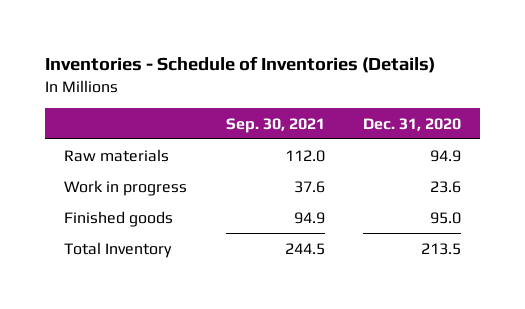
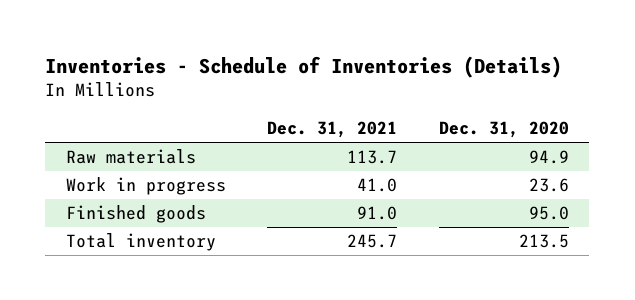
- | Sep. 30, 2021 | Dec. 31, 2020
+ | Dec. 31, 2021 | Dec. 31, 2020
- Total Inventory | 244.5 | 213.5
+ Total inventory | 245.7 | 213.5

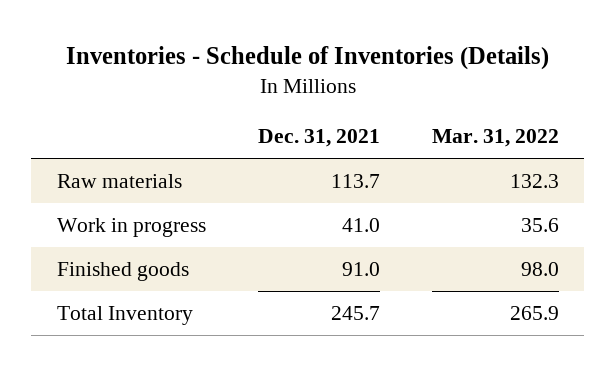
- | Dec. 31, 2021 | Dec. 31, 2020
+ | Dec. 31, 2021 | Mar. 31, 2022
- Total inventory | 245.7 | 213.5
+ Total Inventory | 245.7 | 265.9

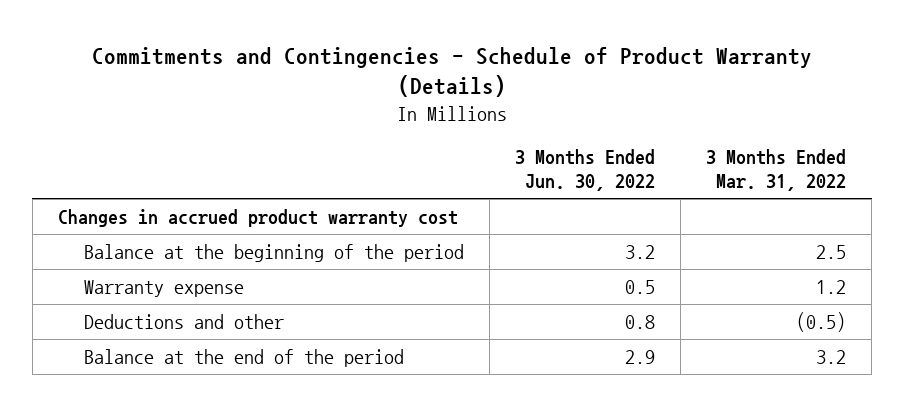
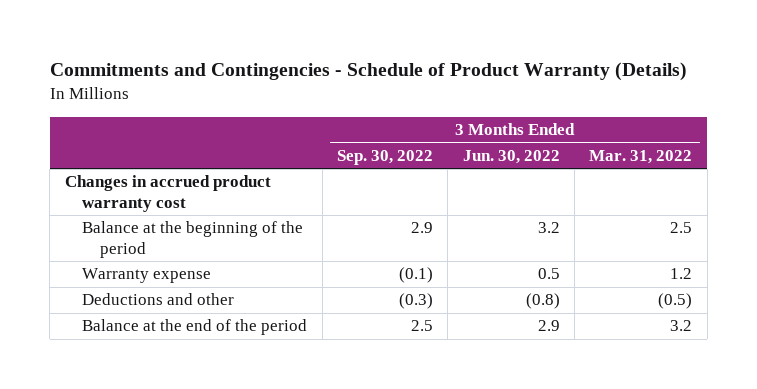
- | 3 Months Ended Jun. 30, 2022 | 3 Months Ended Mar. 31, 2022
+ | 3 Months Ended Sep. 30, 2022 | 3 Months Ended Jun. 30, 2022 | 3 Months Ended Mar. 31, 2022
- Deductions and other | 0.8 | (0.5)
+ Deductions and other | (0.3) | (0.8) | (0.5)

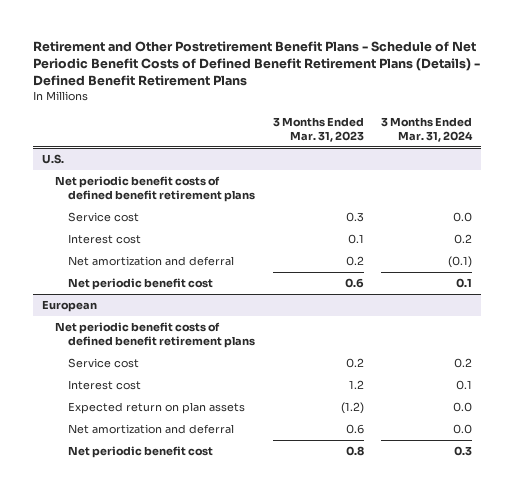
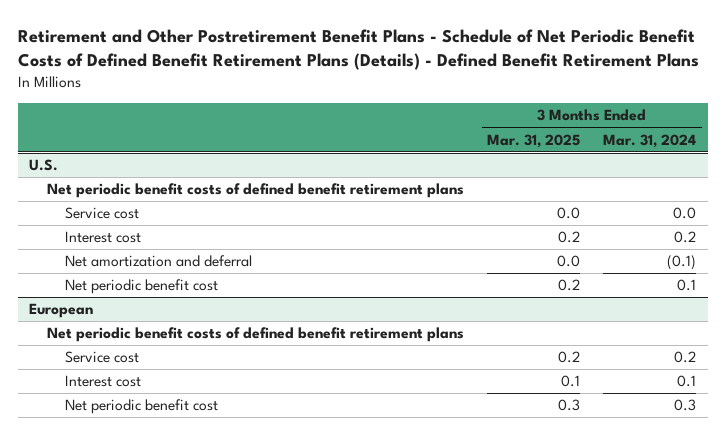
- | 3 Months Ended Mar. 31, 2023 | 3 Months Ended Mar. 31, 2024
+ | 3 Months Ended Mar. 31, 2025 | 3 Months Ended Mar. 31, 2024
@ European
- Expected return on plan assets | (1.2) | 0.0
- Net amortization and deferral | 0.6 | 0.0

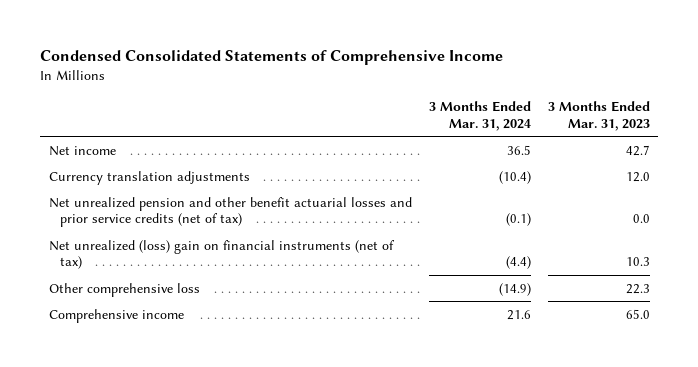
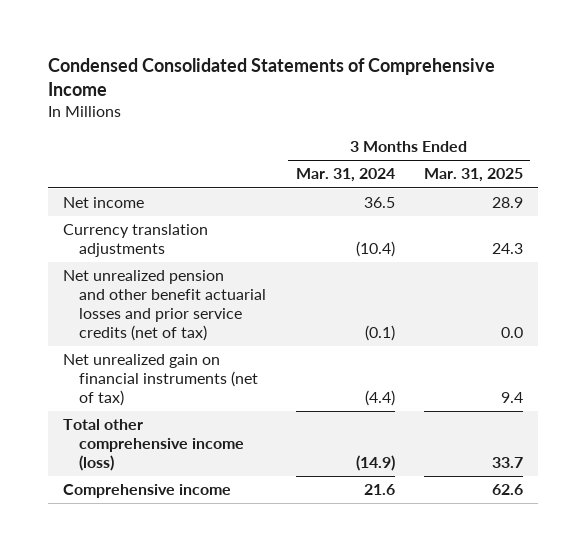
- | 3 Months Ended Mar. 31, 2024 | 3 Months Ended Mar. 31, 2023
+ | 3 Months Ended Mar. 31, 2024 | 3 Months Ended Mar. 31, 2025
- Net unrealized (loss) gain on financial instruments (net of tax) | (4.4) | 10.3
- Other comprehensive loss | (14.9) | 22.3
+ Net unrealized gain on financial instruments (net of tax) | (4.4) | 9.4
+ Total other comprehensive income (loss) | (14.9) | 33.7

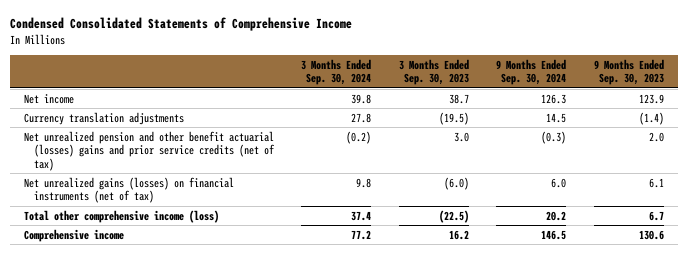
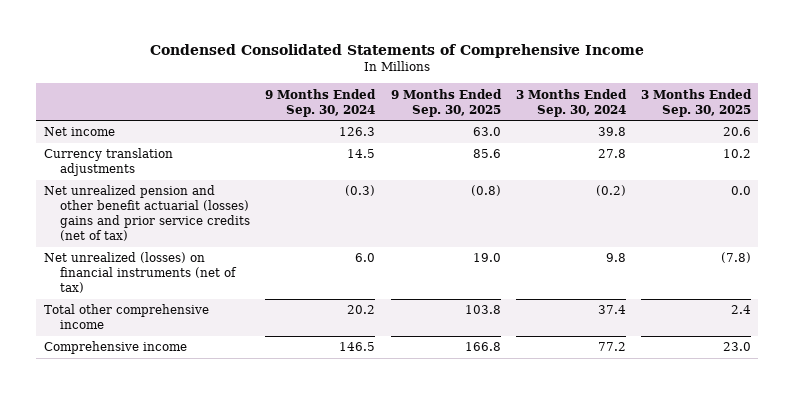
- | 3 Months Ended Sep. 30, 2024 | 3 Months Ended Sep. 30, 2023 | 9 Months Ended Sep. 30, 2024 | 9 Months Ended Sep. 30, 2023
+ | 9 Months Ended Sep. 30, 2024 | 9 Months Ended Sep. 30, 2025 | 3 Months Ended Sep. 30, 2024 | 3 Months Ended Sep. 30, 2025
- Net unrealized gains (losses) on financial instruments (net of tax) | 9.8 | (6.0) | 6.0 | 6.1
- Total other comprehensive income (loss) | 37.4 | (22.5) | 20.2 | 6.7
+ Net unrealized (losses) on financial instruments (net of tax) | 6.0 | 19.0 | 9.8 | (7.8)
+ Total other comprehensive income | 20.2 | 103.8 | 37.4 | 2.4

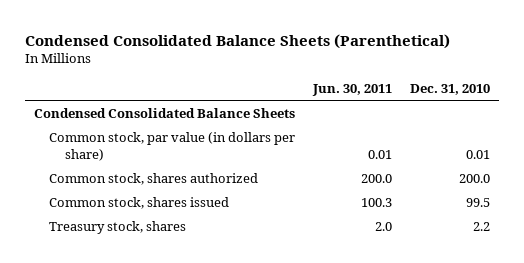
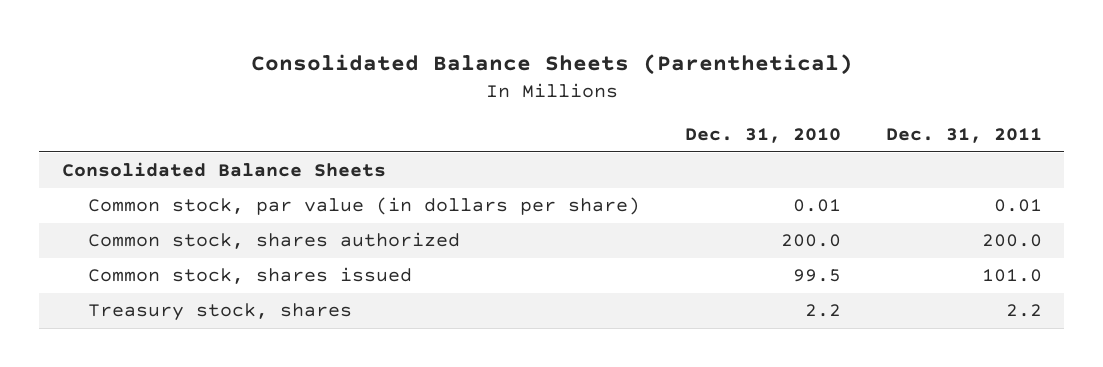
- Condensed Consolidated Balance Sheets (Parenthetical)
+ Consolidated Balance Sheets (Parenthetical)
- | Jun. 30, 2011 | Dec. 31, 2010
+ | Dec. 31, 2010 | Dec. 31, 2011
- Condensed Consolidated Balance Sheets
+ Consolidated Balance Sheets

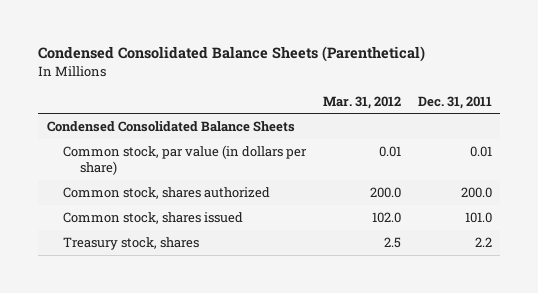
- Consolidated Balance Sheets (Parenthetical)
+ Condensed Consolidated Balance Sheets (Parenthetical)
- | Dec. 31, 2010 | Dec. 31, 2011
+ | Mar. 31, 2012 | Dec. 31, 2011
- Consolidated Balance Sheets
+ Condensed Consolidated Balance Sheets

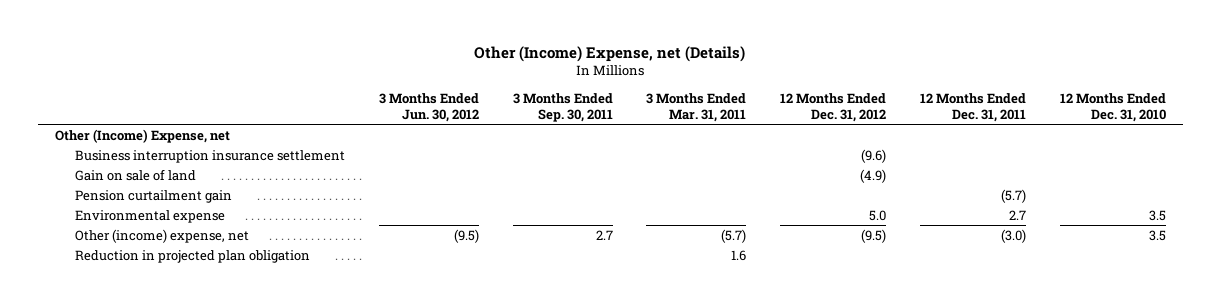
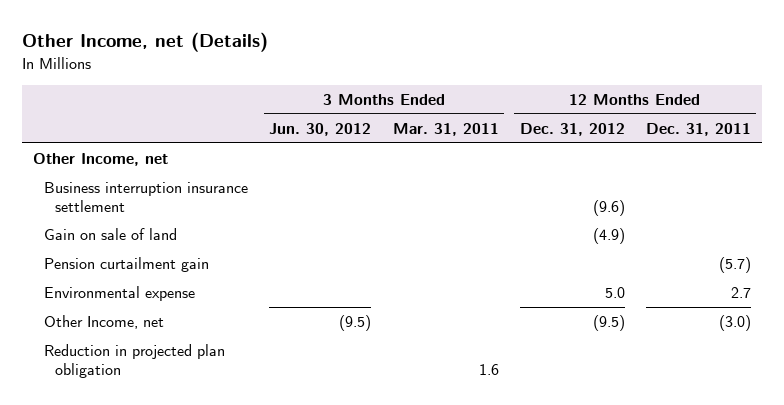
- Other (Income) Expense, net (Details)
+ Other Income, net (Details)
- | 3 Months Ended Jun. 30, 2012 | 3 Months Ended Sep. 30, 2011 | 3 Months Ended Mar. 31, 2011 | 12 Months Ended Dec. 31, 2012 | 12 Months Ended Dec. 31, 2011 | 12 Months Ended Dec. 31, 2010
+ | 3 Months Ended Jun. 30, 2012 | 3 Months Ended Mar. 31, 2011 | 12 Months Ended Dec. 31, 2012 | 12 Months Ended Dec. 31, 2011
- Other (Income) Expense, net
+ Other Income, net
- Other (income) expense, net | (9.5) | 2.7 | (5.7) | (9.5) | (3.0) | 3.5
+ Other Income, net | (9.5) | | (9.5) | (3.0)

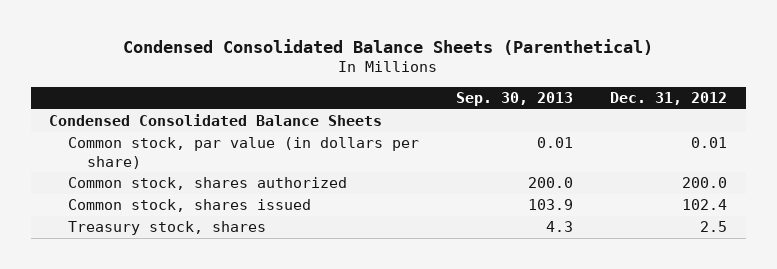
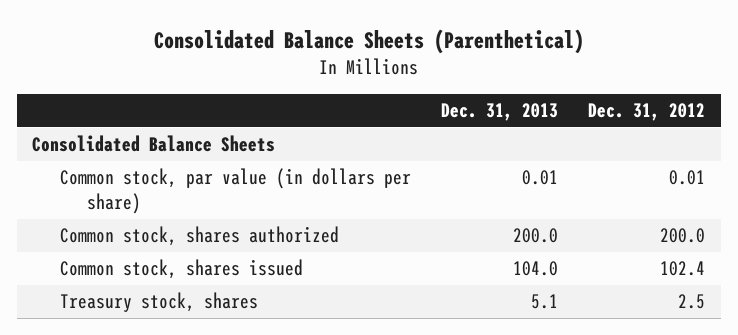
- Condensed Consolidated Balance Sheets (Parenthetical)
+ Consolidated Balance Sheets (Parenthetical)
- | Sep. 30, 2013 | Dec. 31, 2012
+ | Dec. 31, 2013 | Dec. 31, 2012
- Condensed Consolidated Balance Sheets
+ Consolidated Balance Sheets

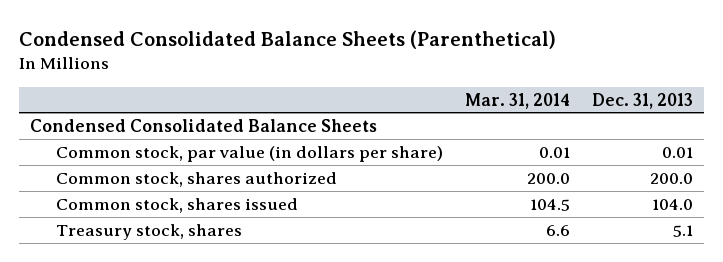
- Consolidated Balance Sheets (Parenthetical)
+ Condensed Consolidated Balance Sheets (Parenthetical)
- | Dec. 31, 2013 | Dec. 31, 2012
+ | Mar. 31, 2014 | Dec. 31, 2013
- Consolidated Balance Sheets
+ Condensed Consolidated Balance Sheets

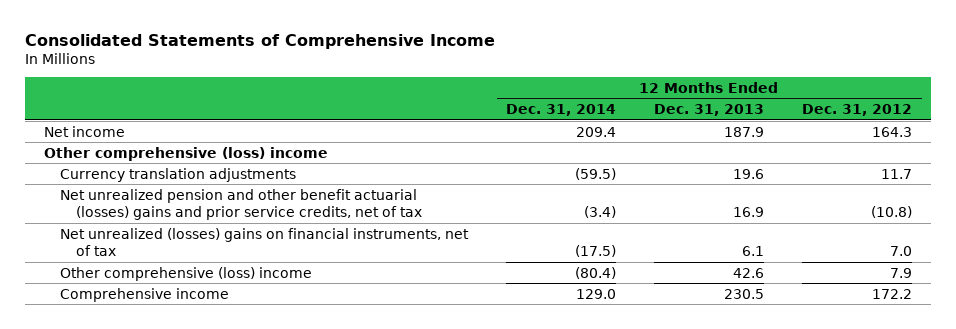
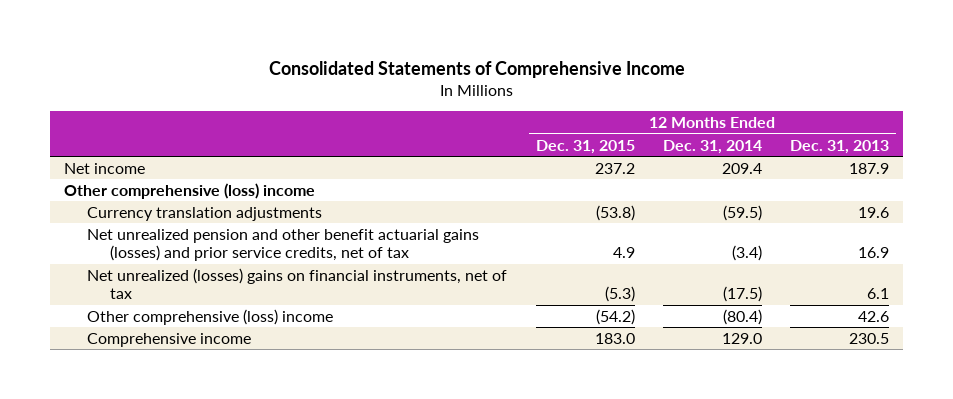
- | 12 Months Ended Dec. 31, 2014 | 12 Months Ended Dec. 31, 2013 | 12 Months Ended Dec. 31, 2012
+ | 12 Months Ended Dec. 31, 2015 | 12 Months Ended Dec. 31, 2014 | 12 Months Ended Dec. 31, 2013
- Net unrealized pension and other benefit actuarial (losses) gains and prior service credits, net of tax | (3.4) | 16.9 | (10.8)
+ Net unrealized pension and other benefit actuarial gains (losses) and prior service credits, net of tax | 4.9 | (3.4) | 16.9

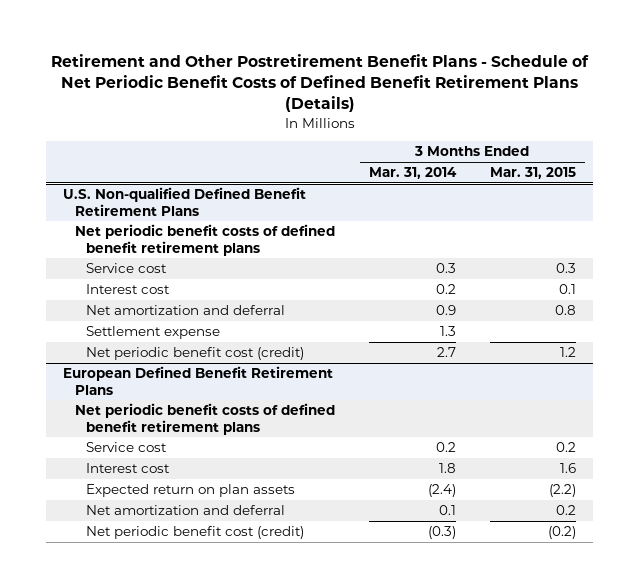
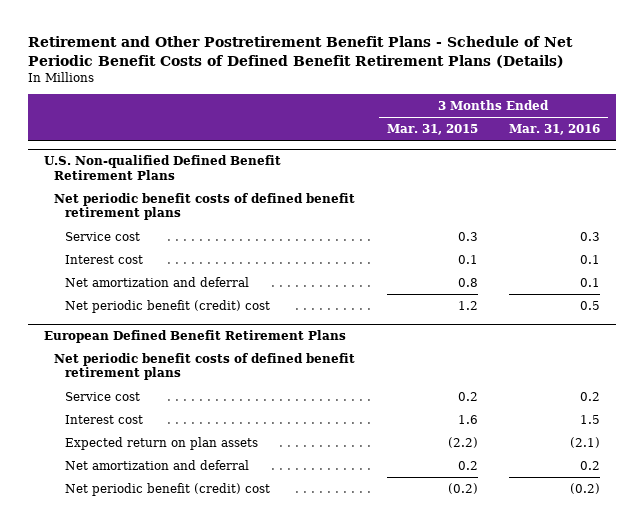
- | 3 Months Ended Mar. 31, 2014 | 3 Months Ended Mar. 31, 2015
+ | 3 Months Ended Mar. 31, 2015 | 3 Months Ended Mar. 31, 2016
@ U.S. Non-qualified Defined Benefit Retirement Plans
- Settlement expense | 1.3 |
- Net periodic benefit cost (credit) | 2.7 | 1.2
+ Net periodic benefit (credit) cost | 1.2 | 0.5
@ European Defined Benefit Retirement Plans
- Net periodic benefit cost (credit) | (0.3) | (0.2)
+ Net periodic benefit (credit) cost | (0.2) | (0.2)

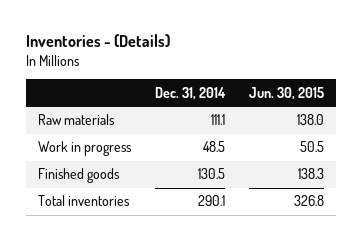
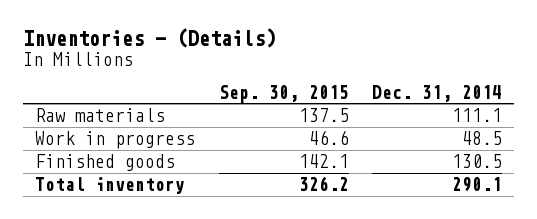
- | Dec. 31, 2014 | Jun. 30, 2015
+ | Sep. 30, 2015 | Dec. 31, 2014
- Total inventories | 290.1 | 326.8
+ Total inventory | 326.2 | 290.1

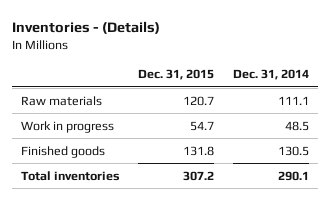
- | Sep. 30, 2015 | Dec. 31, 2014
+ | Dec. 31, 2015 | Dec. 31, 2014
- Total inventory | 326.2 | 290.1
+ Total inventories | 307.2 | 290.1

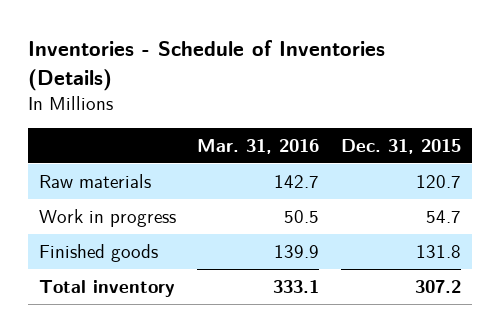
- Inventories - (Details)
+ Inventories - Schedule of Inventories (Details)
- | Dec. 31, 2015 | Dec. 31, 2014
+ | Mar. 31, 2016 | Dec. 31, 2015
- Total inventories | 307.2 | 290.1
+ Total inventory | 333.1 | 307.2

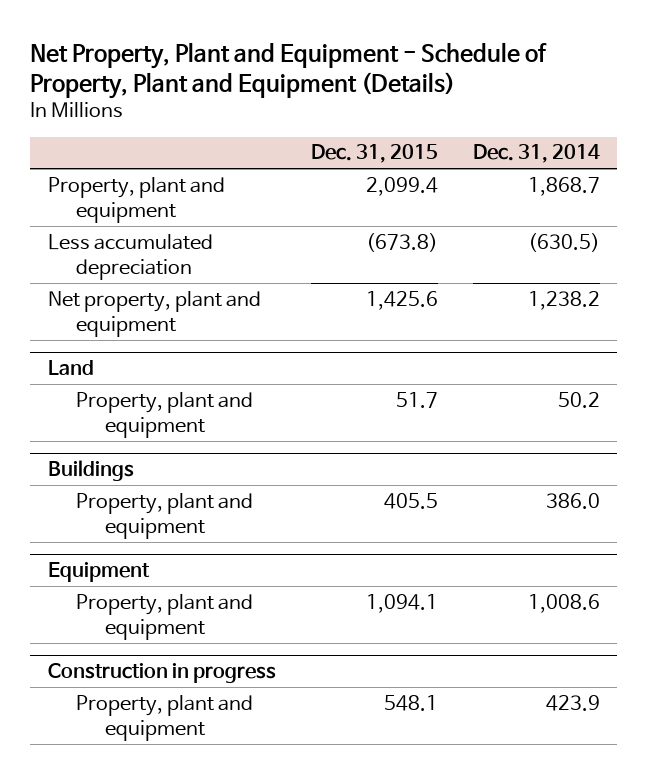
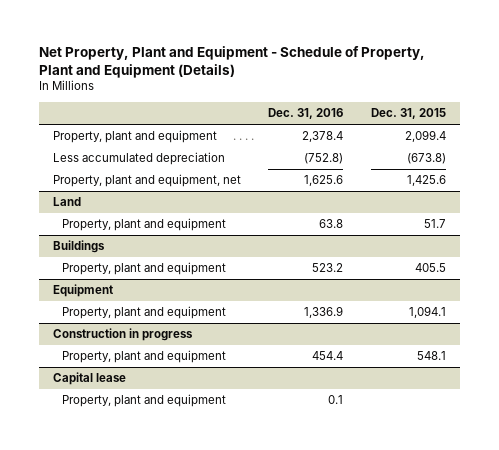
- | Dec. 31, 2015 | Dec. 31, 2014
+ | Dec. 31, 2016 | Dec. 31, 2015
- Net property, plant and equipment | 1,425.6 | 1,238.2
+ Property, plant and equipment, net | 1,625.6 | 1,425.6
+ Capital lease
+ Property, plant and equipment | 0.1 |

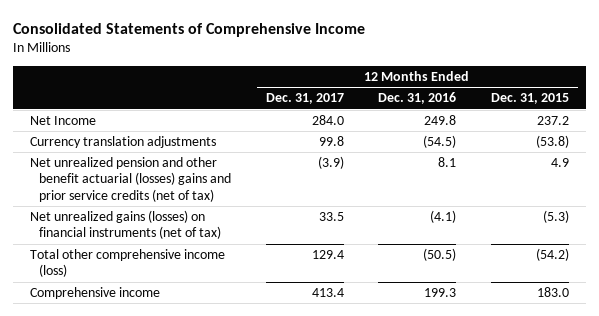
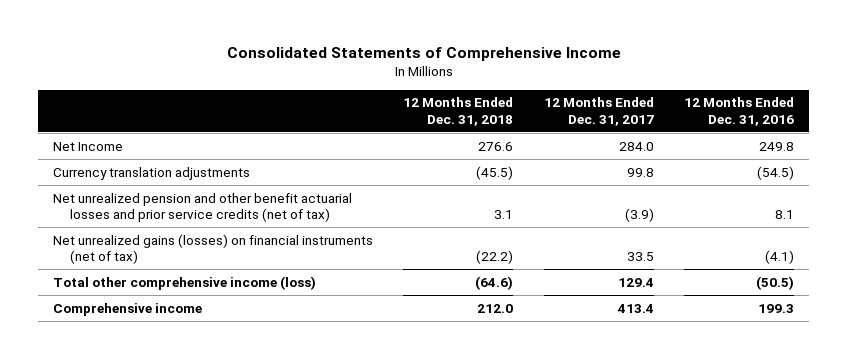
- | 12 Months Ended Dec. 31, 2017 | 12 Months Ended Dec. 31, 2016 | 12 Months Ended Dec. 31, 2015
+ | 12 Months Ended Dec. 31, 2018 | 12 Months Ended Dec. 31, 2017 | 12 Months Ended Dec. 31, 2016
- Net unrealized pension and other benefit actuarial (losses) gains and prior service credits (net of tax) | (3.9) | 8.1 | 4.9
+ Net unrealized pension and other benefit actuarial losses and prior service credits (net of tax) | 3.1 | (3.9) | 8.1

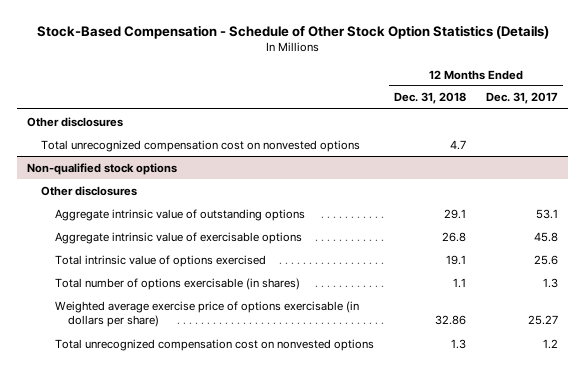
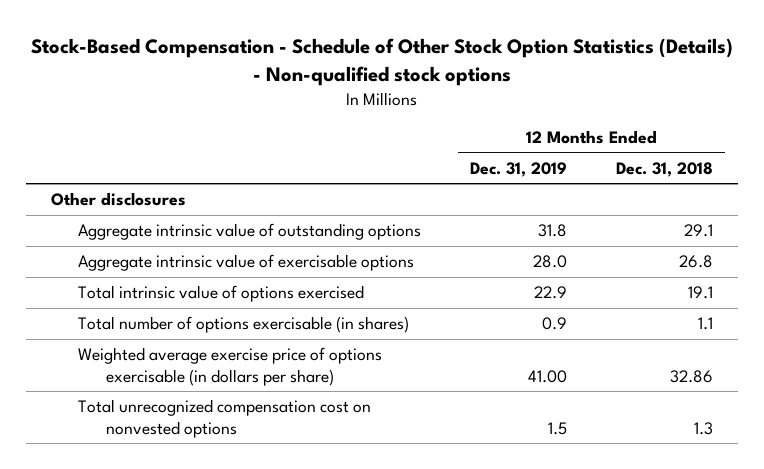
- Stock-Based Compensation - Schedule of Other Stock Option Statistics (Details)
+ Stock-Based Compensation - Schedule of Other Stock Option Statistics (Details) - Non-qualified stock options
- | 12 Months Ended Dec. 31, 2018 | 12 Months Ended Dec. 31, 2017
+ | 12 Months Ended Dec. 31, 2019 | 12 Months Ended Dec. 31, 2018
- Total unrecognized compensation cost on nonvested options | 4.7 |
- Non-qualified stock options
- Other disclosures

